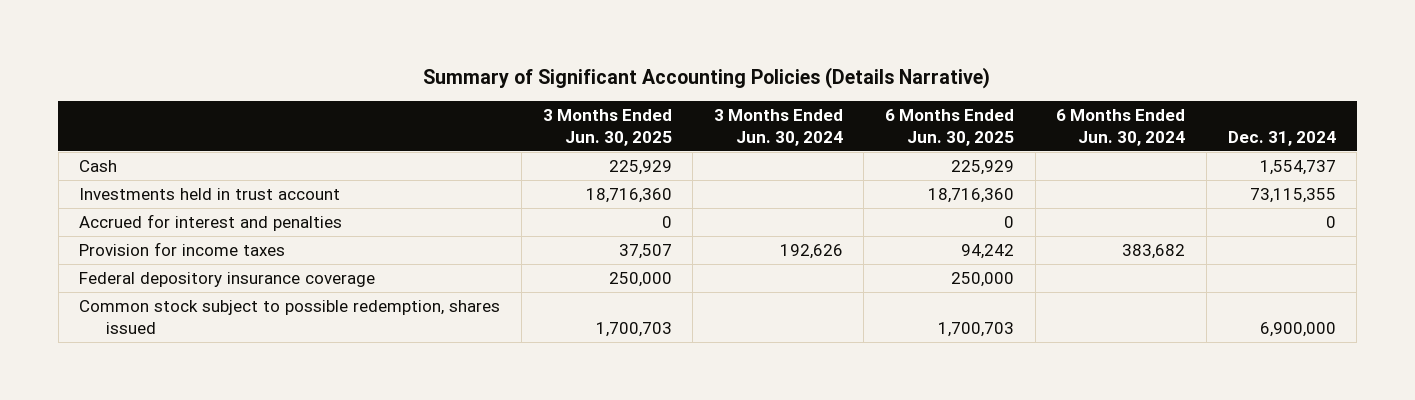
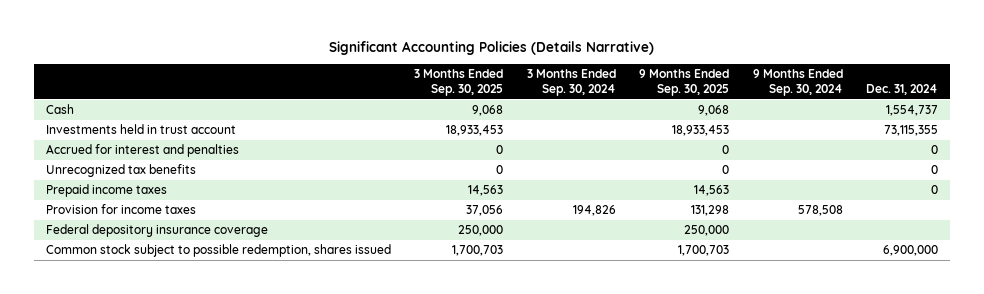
- Summary of Significant Accounting Policies (Details Narrative)
+ Significant Accounting Policies (Details Narrative)
- | 3 Months Ended Jun. 30, 2025 | 3 Months Ended Jun. 30, 2024 | 6 Months Ended Jun. 30, 2025 | 6 Months Ended Jun. 30, 2024 | Dec. 31, 2024
+ | 3 Months Ended Sep. 30, 2025 | 3 Months Ended Sep. 30, 2024 | 9 Months Ended Sep. 30, 2025 | 9 Months Ended Sep. 30, 2024 | Dec. 31, 2024
+ Unrecognized tax benefits | 0 | | 0 | | 0
+ Prepaid income taxes | 14,563 | | 14,563 | | 0

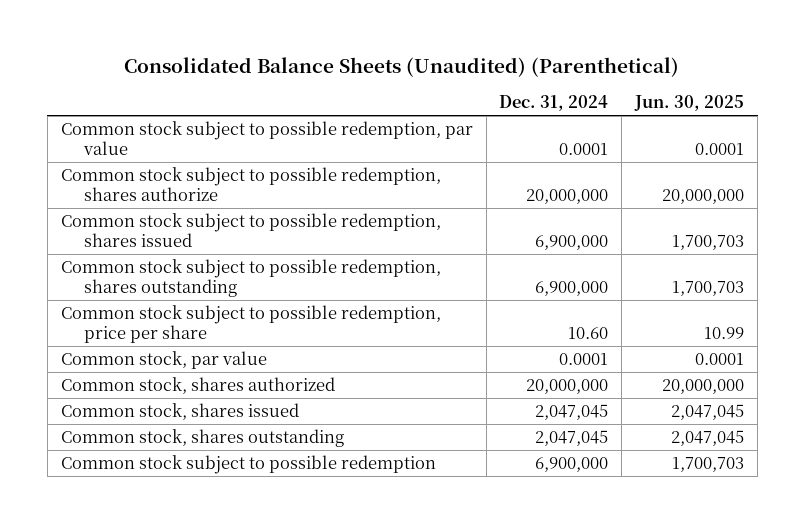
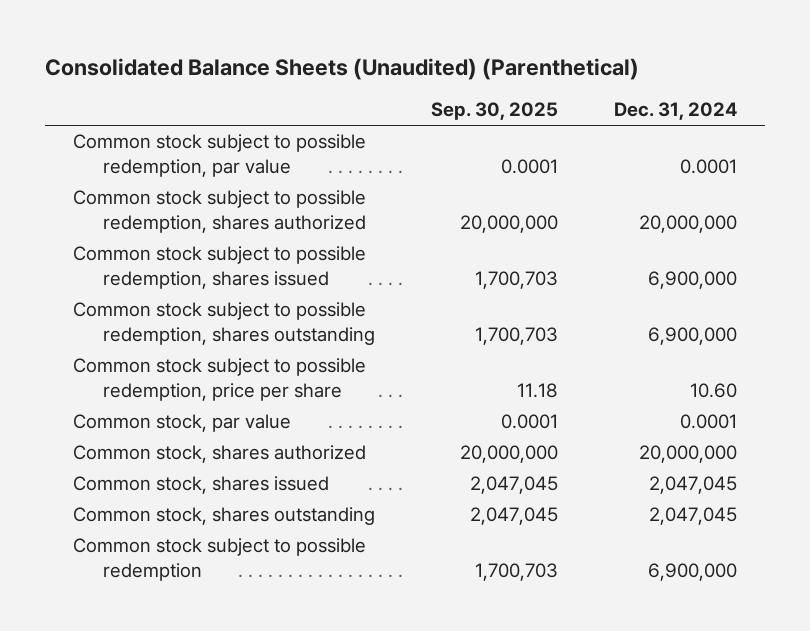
- | Dec. 31, 2024 | Jun. 30, 2025
+ | Sep. 30, 2025 | Dec. 31, 2024
- Common stock subject to possible redemption, shares authorize | 20,000,000 | 20,000,000
+ Common stock subject to possible redemption, shares authorized | 20,000,000 | 20,000,000

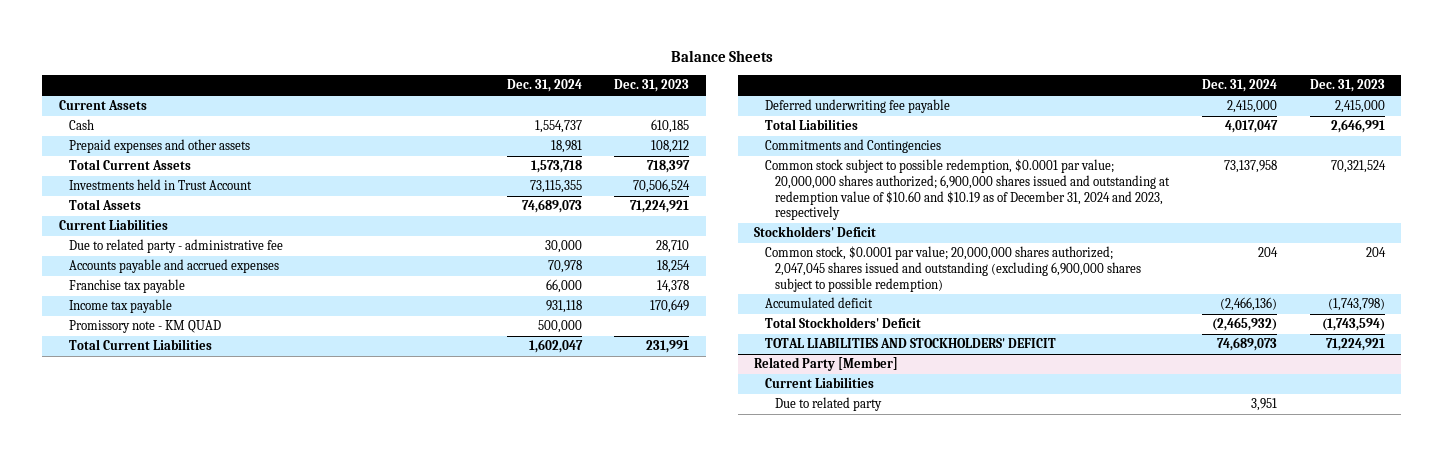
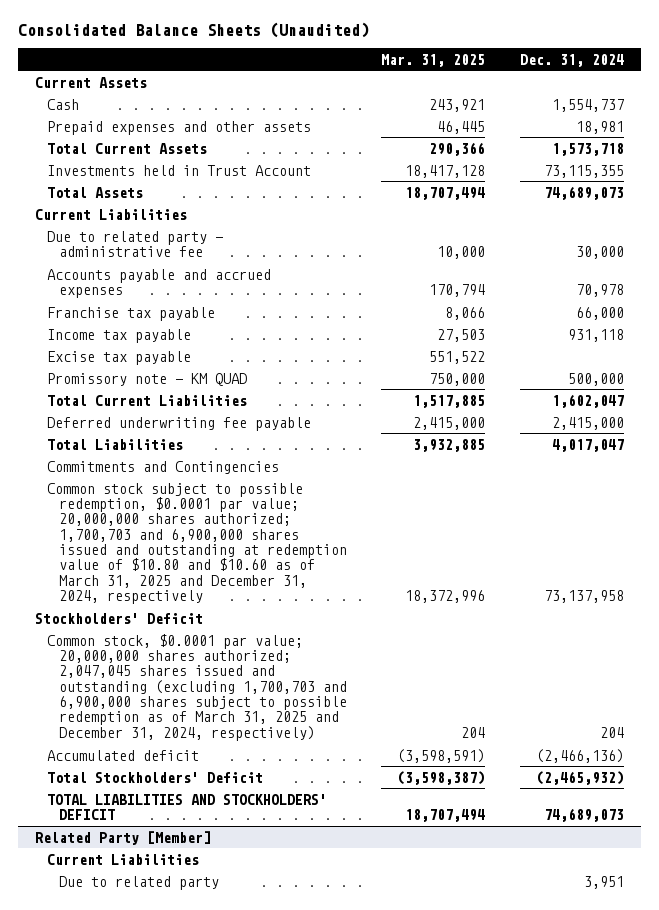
- Balance Sheets
+ Consolidated Balance Sheets (Unaudited)
- | Dec. 31, 2024 | Dec. 31, 2023
+ | Mar. 31, 2025 | Dec. 31, 2024
+ Excise tax payable | 551,522 |
- Common stock subject to possible redemption, $0.0001 par value; 20,000,000 shares authorized; 6,900,000 shares issued and outstanding at redemption value of $10.60 and $10.19 as of December 31, 2024 and 2023, respectively | 73,137,958 | 70,321,524
+ Common stock subject to possible redemption, $0.0001 par value; 20,000,000 shares authorized; 1,700,703 and 6,900,000 shares issued and outstanding at redemption value of $10.80 and $10.60 as of March 31, 2025 and December 31, 2024, respectively | 18,372,996 | 73,137,958
- Common stock, $0.0001 par value; 20,000,000 shares authorized; 2,047,045 shares issued and outstanding (excluding 6,900,000 shares subject to possible redemption) | 204 | 204
+ Common stock, $0.0001 par value; 20,000,000 shares authorized; 2,047,045 shares issued and outstanding (excluding 1,700,703 and 6,900,000 shares subject to possible redemption as of March 31, 2025 and December 31, 2024, respectively) | 204 | 204

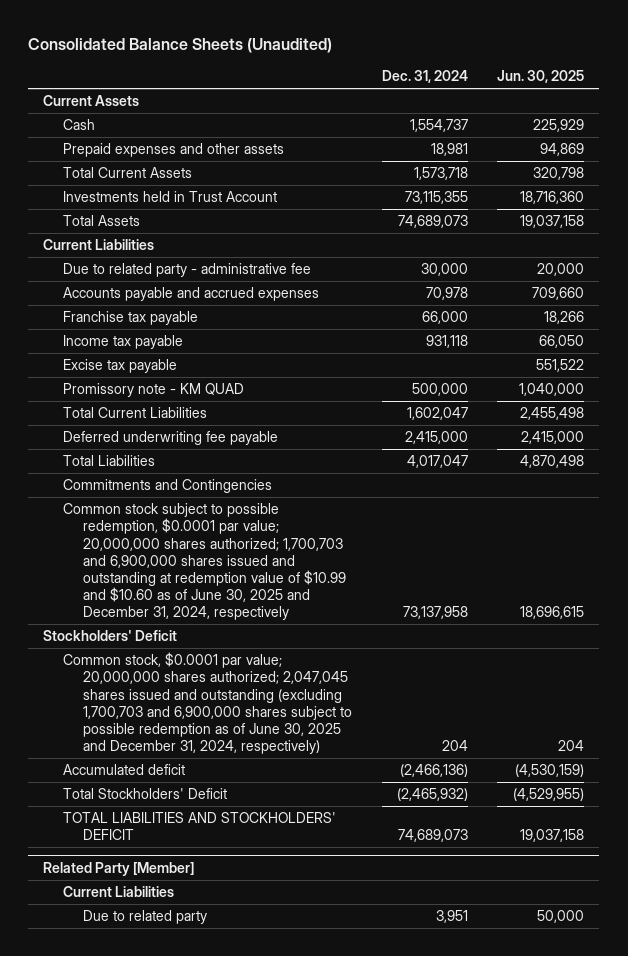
- | Mar. 31, 2025 | Dec. 31, 2024
+ | Dec. 31, 2024 | Jun. 30, 2025
- Common stock subject to possible redemption, $0.0001 par value; 20,000,000 shares authorized; 1,700,703 and 6,900,000 shares issued and outstanding at redemption value of $10.80 and $10.60 as of March 31, 2025 and December 31, 2024, respectively | 18,372,996 | 73,137,958
+ Common stock subject to possible redemption, $0.0001 par value; 20,000,000 shares authorized; 1,700,703 and 6,900,000 shares issued and outstanding at redemption value of $10.99 and $10.60 as of June 30, 2025 and December 31, 2024, respectively | 73,137,958 | 18,696,615
- Common stock, $0.0001 par value; 20,000,000 shares authorized; 2,047,045 shares issued and outstanding (excluding 1,700,703 and 6,900,000 shares subject to possible redemption as of March 31, 2025 and December 31, 2024, respectively) | 204 | 204
+ Common stock, $0.0001 par value; 20,000,000 shares authorized; 2,047,045 shares issued and outstanding (excluding 1,700,703 and 6,900,000 shares subject to possible redemption as of June 30, 2025 and December 31, 2024, respectively) | 204 | 204

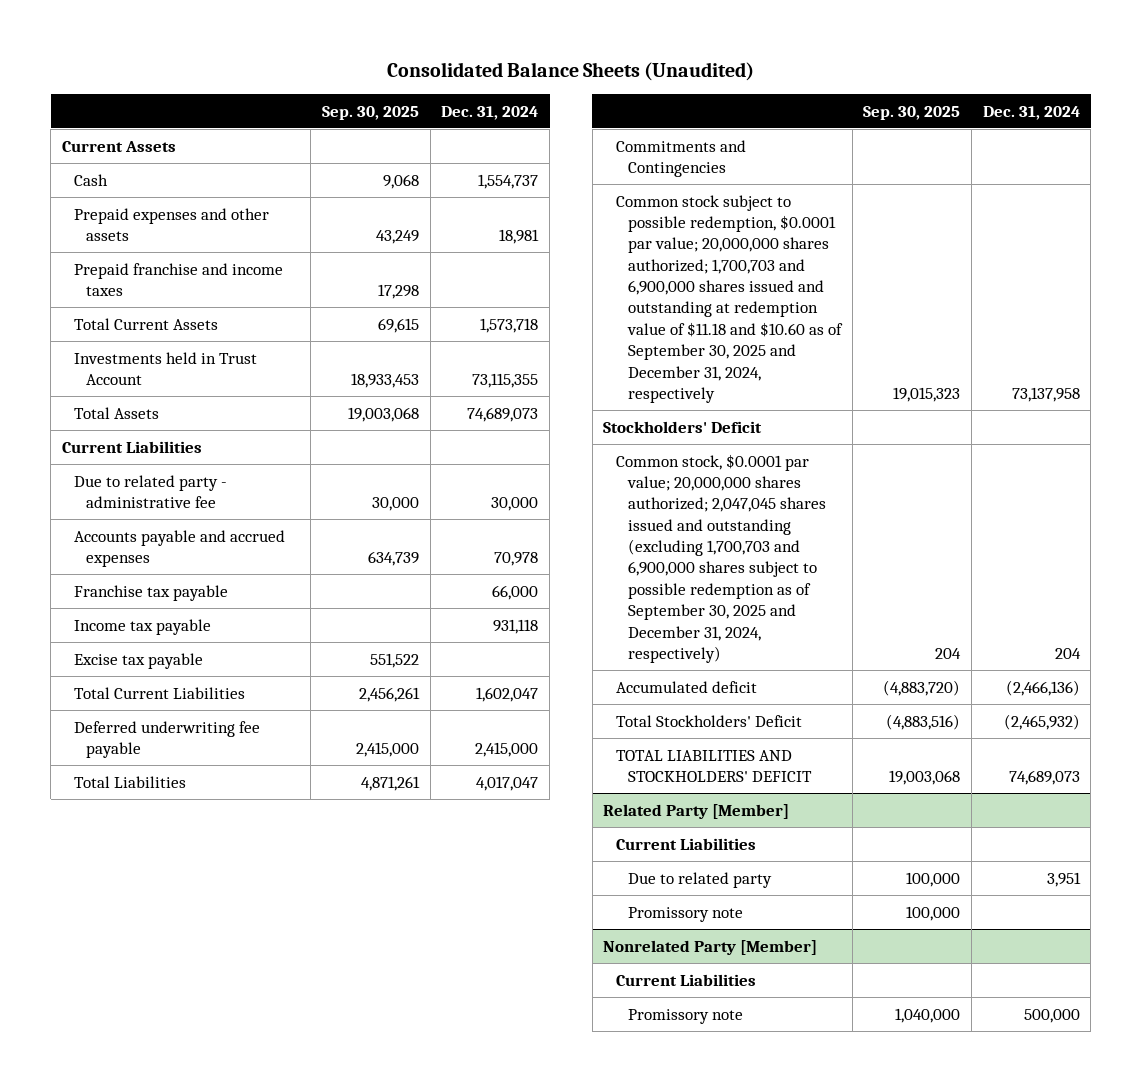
- | Dec. 31, 2024 | Jun. 30, 2025
+ | Sep. 30, 2025 | Dec. 31, 2024
+ Prepaid franchise and income taxes | 17,298 |
- Promissory note - KM QUAD | 500,000 | 1,040,000
- Common stock subject to possible redemption, $0.0001 par value; 20,000,000 shares authorized; 1,700,703 and 6,900,000 shares issued and outstanding at redemption value of $10.99 and $10.60 as of June 30, 2025 and December 31, 2024, respectively | 73,137,958 | 18,696,615
+ Common stock subject to possible redemption, $0.0001 par value; 20,000,000 shares authorized; 1,700,703 and 6,900,000 shares issued and outstanding at redemption value of $11.18 and $10.60 as of September 30, 2025 and December 31, 2024, respectively | 19,015,323 | 73,137,958
- Common stock, $0.0001 par value; 20,000,000 shares authorized; 2,047,045 shares issued and outstanding (excluding 1,700,703 and 6,900,000 shares subject to possible redemption as of June 30, 2025 and December 31, 2024, respectively) | 204 | 204
+ Common stock, $0.0001 par value; 20,000,000 shares authorized; 2,047,045 shares issued and outstanding (excluding 1,700,703 and 6,900,000 shares subject to possible redemption as of September 30, 2025 and December 31, 2024, respectively) | 204 | 204
@ Related Party [Member]
+ Promissory note | 100,000 |
+ Nonrelated Party [Member]
+ Current Liabilities
+ Promissory note | 1,040,000 | 500,000

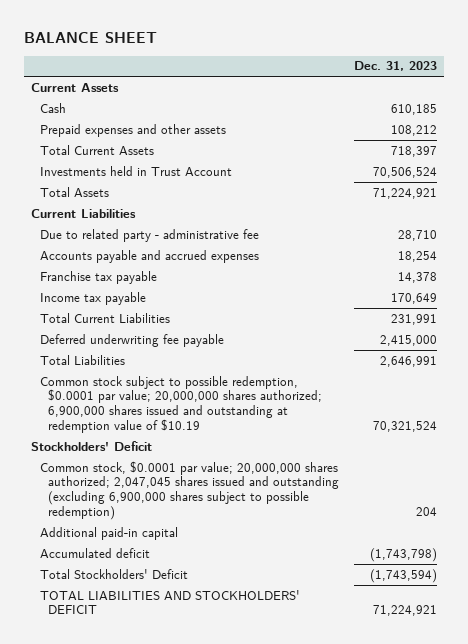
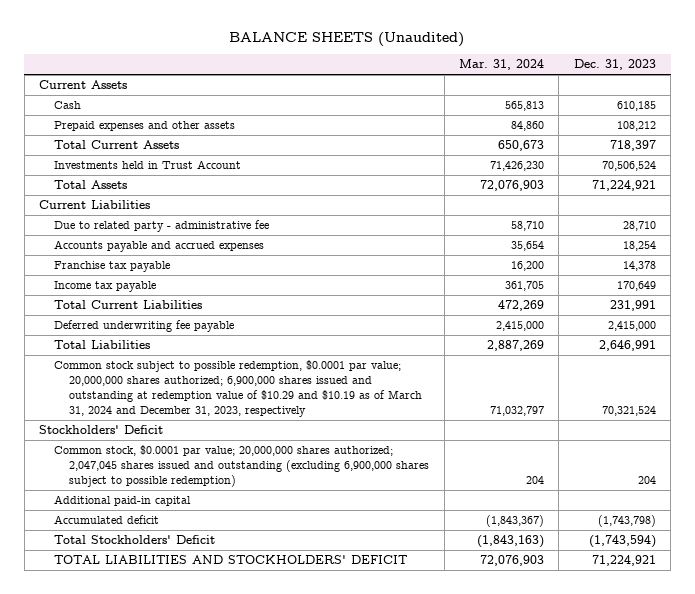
- BALANCE SHEET
+ BALANCE SHEETS (Unaudited)
- | Dec. 31, 2023
+ | Mar. 31, 2024 | Dec. 31, 2023
- Common stock subject to possible redemption, $0.0001 par value; 20,000,000 shares authorized; 6,900,000 shares issued and outstanding at redemption value of $10.19 | 70,321,524
+ Common stock subject to possible redemption, $0.0001 par value; 20,000,000 shares authorized; 6,900,000 shares issued and outstanding at redemption value of $10.29 and $10.19 as of March 31, 2024 and December 31, 2023, respectively | 71,032,797 | 70,321,524

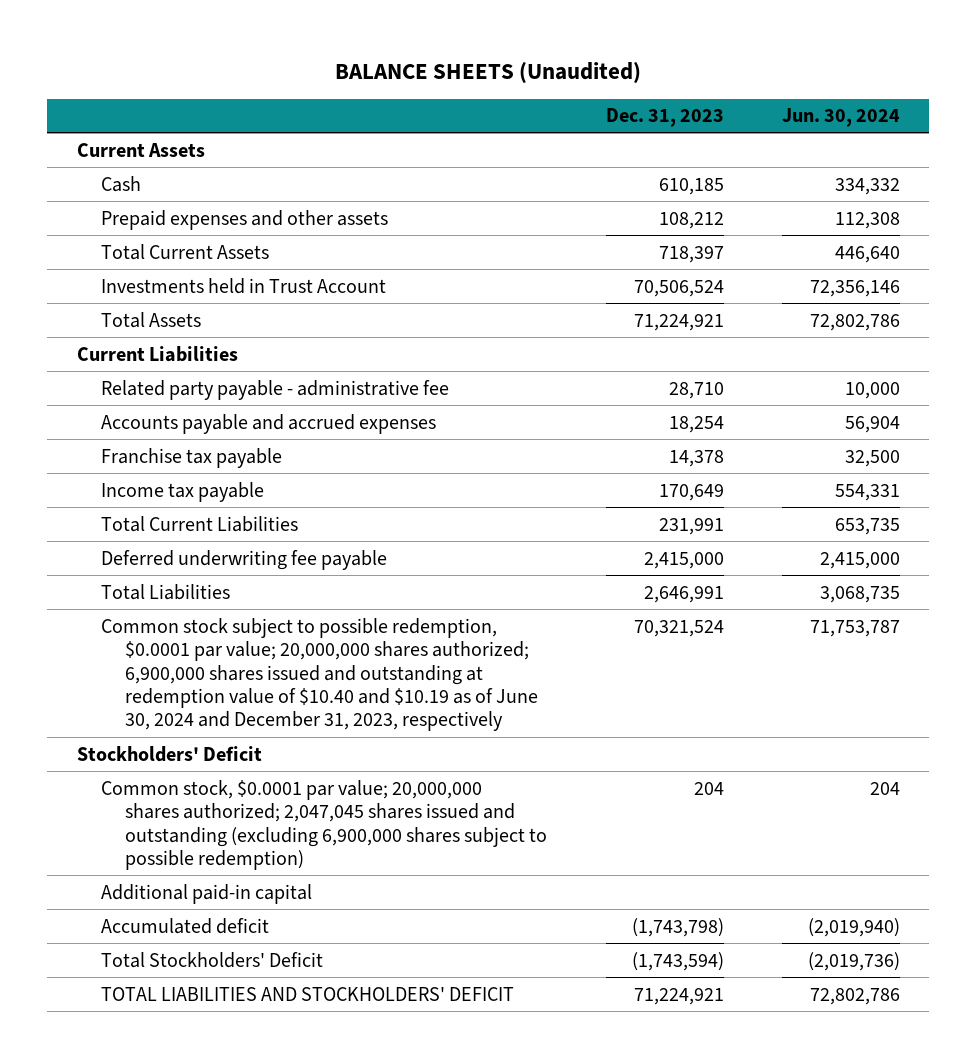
- | Mar. 31, 2024 | Dec. 31, 2023
+ | Dec. 31, 2023 | Jun. 30, 2024
- Due to related party - administrative fee | 58,710 | 28,710
+ Related party payable - administrative fee | 28,710 | 10,000
- Common stock subject to possible redemption, $0.0001 par value; 20,000,000 shares authorized; 6,900,000 shares issued and outstanding at redemption value of $10.29 and $10.19 as of March 31, 2024 and December 31, 2023, respectively | 71,032,797 | 70,321,524
+ Common stock subject to possible redemption, $0.0001 par value; 20,000,000 shares authorized; 6,900,000 shares issued and outstanding at redemption value of $10.40 and $10.19 as of June 30, 2024 and December 31, 2023, respectively | 70,321,524 | 71,753,787

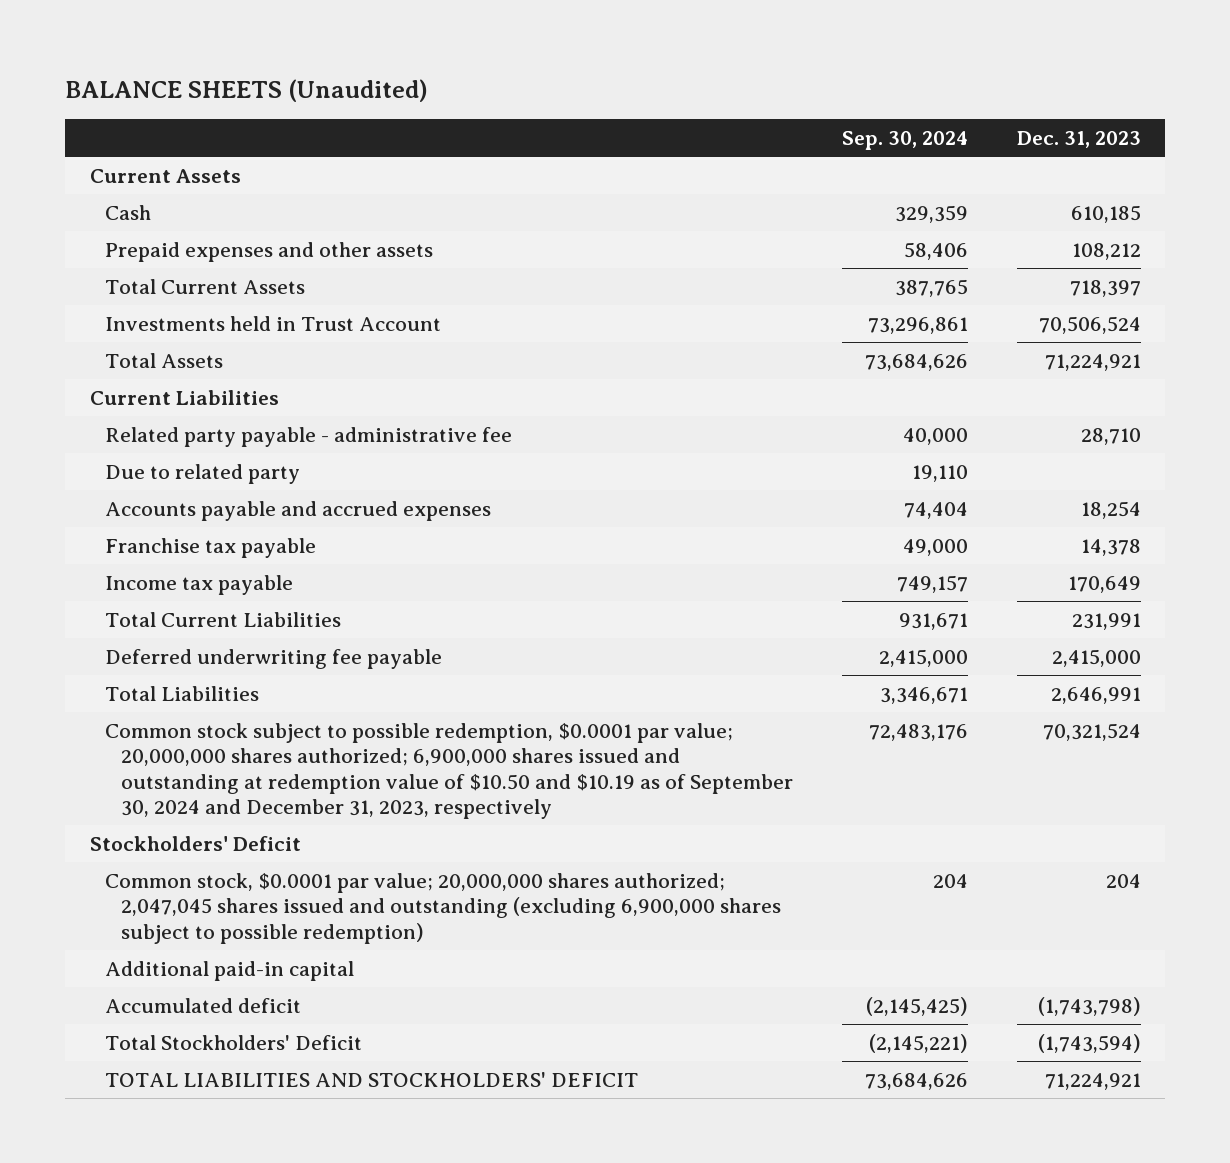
- | Dec. 31, 2023 | Jun. 30, 2024
+ | Sep. 30, 2024 | Dec. 31, 2023
+ Due to related party | 19,110 |
- Common stock subject to possible redemption, $0.0001 par value; 20,000,000 shares authorized; 6,900,000 shares issued and outstanding at redemption value of $10.40 and $10.19 as of June 30, 2024 and December 31, 2023, respectively | 70,321,524 | 71,753,787
+ Common stock subject to possible redemption, $0.0001 par value; 20,000,000 shares authorized; 6,900,000 shares issued and outstanding at redemption value of $10.50 and $10.19 as of September 30, 2024 and December 31, 2023, respectively | 72,483,176 | 70,321,524

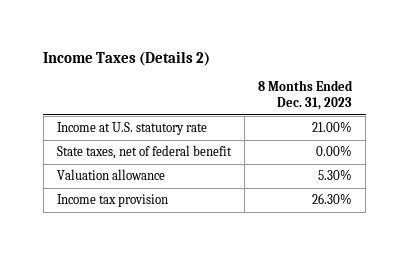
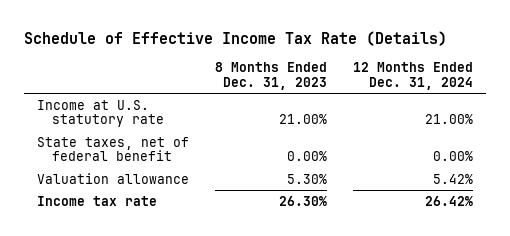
- Income Taxes (Details 2)
+ Schedule of Effective Income Tax Rate (Details)
- | 8 Months Ended Dec. 31, 2023
+ | 8 Months Ended Dec. 31, 2023 | 12 Months Ended Dec. 31, 2024
- Income tax provision | 26.30%
+ Income tax rate | 26.30% | 26.42%

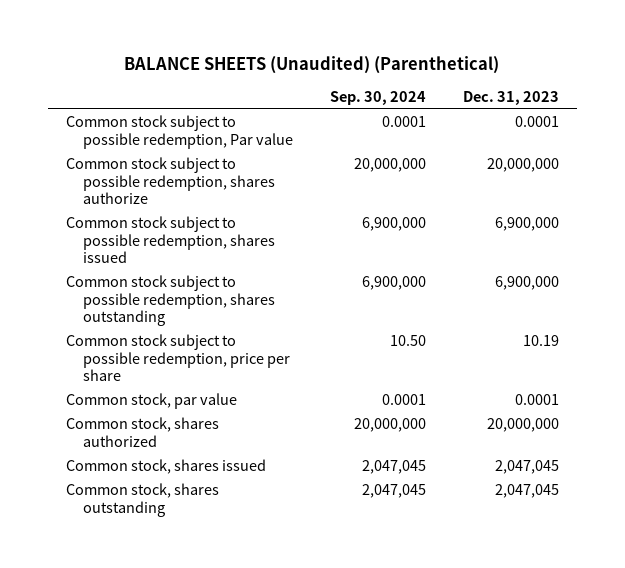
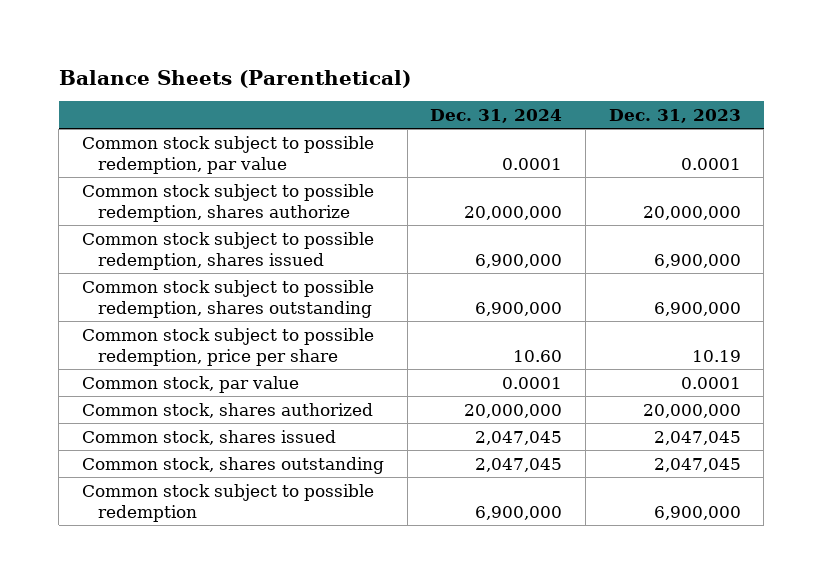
- BALANCE SHEETS (Unaudited) (Parenthetical)
+ Balance Sheets (Parenthetical)
- | Sep. 30, 2024 | Dec. 31, 2023
+ | Dec. 31, 2024 | Dec. 31, 2023
- Common stock subject to possible redemption, Par value | 0.0001 | 0.0001
+ Common stock subject to possible redemption, par value | 0.0001 | 0.0001
+ Common stock subject to possible redemption | 6,900,000 | 6,900,000

